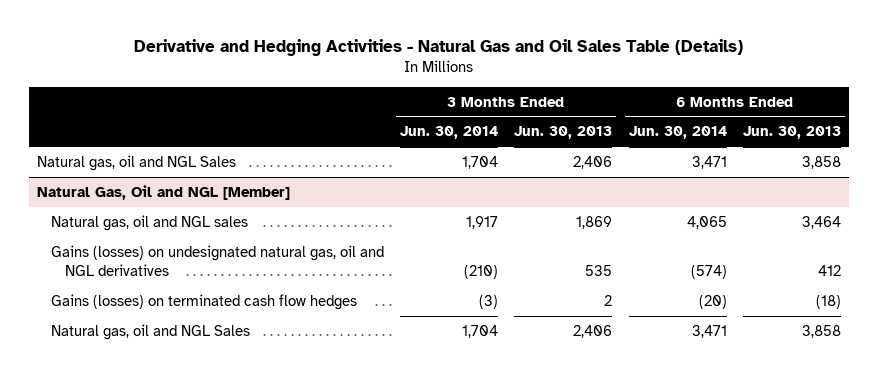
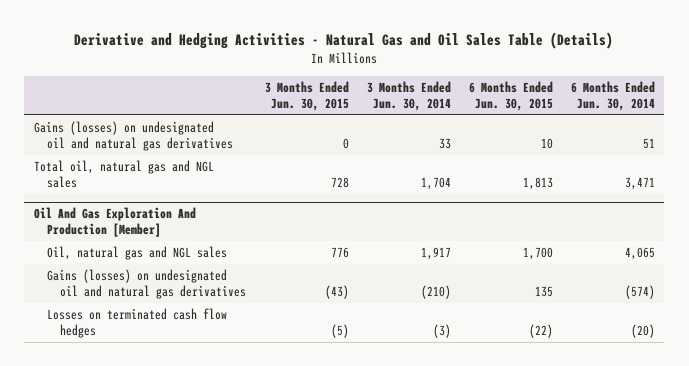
- | 3 Months Ended Jun. 30, 2014 | 3 Months Ended Jun. 30, 2013 | 6 Months Ended Jun. 30, 2014 | 6 Months Ended Jun. 30, 2013
+ | 3 Months Ended Jun. 30, 2015 | 3 Months Ended Jun. 30, 2014 | 6 Months Ended Jun. 30, 2015 | 6 Months Ended Jun. 30, 2014
- Natural gas, oil and NGL Sales | 1,704 | 2,406 | 3,471 | 3,858
- Natural Gas, Oil and NGL [Member]
- Natural gas, oil and NGL sales | 1,917 | 1,869 | 4,065 | 3,464
- Gains (losses) on undesignated natural gas, oil and NGL derivatives | (210) | 535 | (574) | 412
- Gains (losses) on terminated cash flow hedges | (3) | 2 | (20) | (18)
- Natural gas, oil and NGL Sales | 1,704 | 2,406 | 3,471 | 3,858
+ Gains (losses) on undesignated oil and natural gas derivatives | 0 | 33 | 10 | 51
+ Total oil, natural gas and NGL sales | 728 | 1,704 | 1,813 | 3,471
+ Oil And Gas Exploration And Production [Member]
+ Oil, natural gas and NGL sales | 776 | 1,917 | 1,700 | 4,065
+ Gains (losses) on undesignated oil and natural gas derivatives | (43) | (210) | 135 | (574)
+ Losses on terminated cash flow hedges | (5) | (3) | (22) | (20)

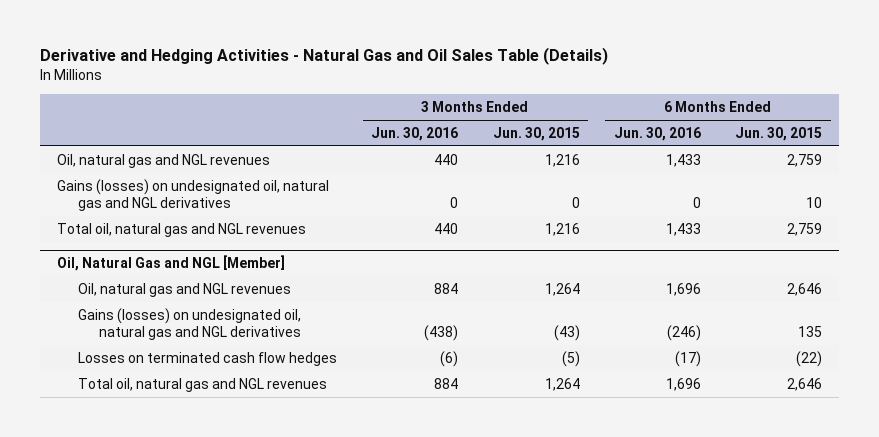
- | 3 Months Ended Jun. 30, 2015 | 3 Months Ended Jun. 30, 2014 | 6 Months Ended Jun. 30, 2015 | 6 Months Ended Jun. 30, 2014
+ | 3 Months Ended Jun. 30, 2016 | 3 Months Ended Jun. 30, 2015 | 6 Months Ended Jun. 30, 2016 | 6 Months Ended Jun. 30, 2015
- Gains (losses) on undesignated oil and natural gas derivatives | 0 | 33 | 10 | 51
- Total oil, natural gas and NGL sales | 728 | 1,704 | 1,813 | 3,471
- Oil And Gas Exploration And Production [Member]
- Oil, natural gas and NGL sales | 776 | 1,917 | 1,700 | 4,065
- Gains (losses) on undesignated oil and natural gas derivatives | (43) | (210) | 135 | (574)
+ Oil, natural gas and NGL revenues | 440 | 1,216 | 1,433 | 2,759
+ Gains (losses) on undesignated oil, natural gas and NGL derivatives | 0 | 0 | 0 | 10
+ Total oil, natural gas and NGL revenues | 440 | 1,216 | 1,433 | 2,759
+ Oil, Natural Gas and NGL [Member]
+ Oil, natural gas and NGL revenues | 884 | 1,264 | 1,696 | 2,646
+ Gains (losses) on undesignated oil, natural gas and NGL derivatives | (438) | (43) | (246) | 135
+ Total oil, natural gas and NGL revenues | 884 | 1,264 | 1,696 | 2,646

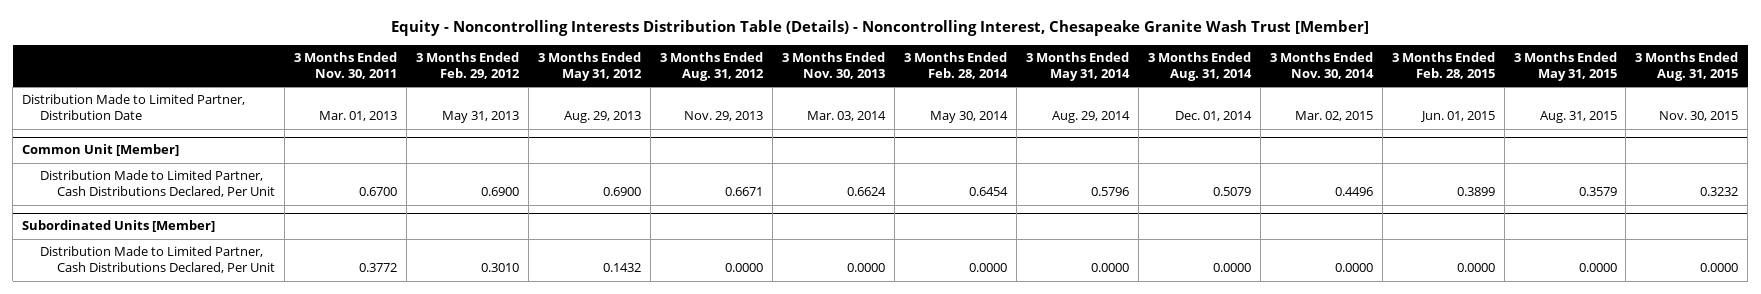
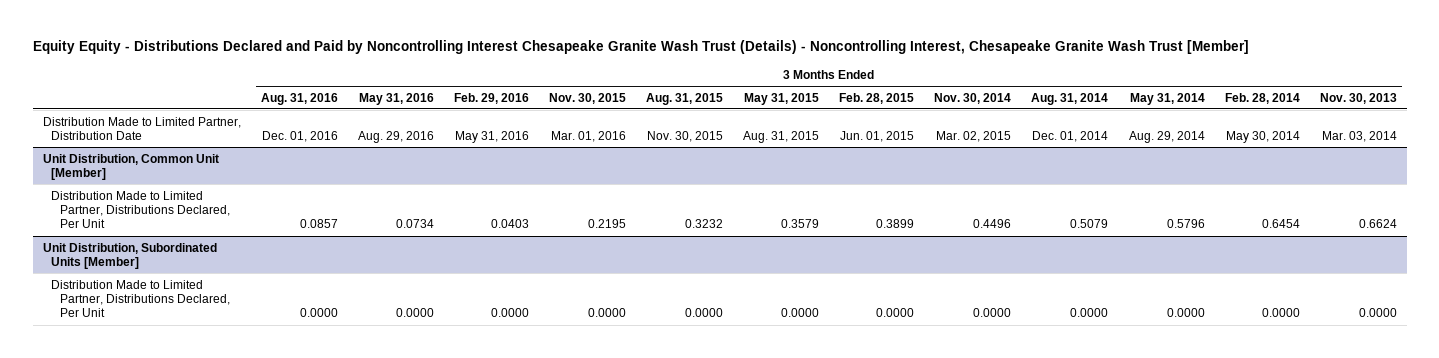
- Equity - Noncontrolling Interests Distribution Table (Details) - Noncontrolling Interest, Chesapeake Granite Wash Trust [Member]
+ Equity Equity - Distributions Declared and Paid by Noncontrolling Interest Chesapeake Granite Wash Trust (Details) - Noncontrolling Interest, Chesapeake Granite Wash Trust [Member]
- | 3 Months Ended Nov. 30, 2011 | 3 Months Ended Feb. 29, 2012 | 3 Months Ended May 31, 2012 | 3 Months Ended Aug. 31, 2012 | 3 Months Ended Nov. 30, 2013 | 3 Months Ended Feb. 28, 2014 | 3 Months Ended May 31, 2014 | 3 Months Ended Aug. 31, 2014 | 3 Months Ended Nov. 30, 2014 | 3 Months Ended Feb. 28, 2015 | 3 Months Ended May 31, 2015 | 3 Months Ended Aug. 31, 2015
+ | 3 Months Ended Aug. 31, 2016 | 3 Months Ended May 31, 2016 | 3 Months Ended Feb. 29, 2016 | 3 Months Ended Nov. 30, 2015 | 3 Months Ended Aug. 31, 2015 | 3 Months Ended May 31, 2015 | 3 Months Ended Feb. 28, 2015 | 3 Months Ended Nov. 30, 2014 | 3 Months Ended Aug. 31, 2014 | 3 Months Ended May 31, 2014 | 3 Months Ended Feb. 28, 2014 | 3 Months Ended Nov. 30, 2013
- Common Unit [Member]
- Distribution Made to Limited Partner, Cash Distributions Declared, Per Unit | 0.6700 | 0.6900 | 0.6900 | 0.6671 | 0.6624 | 0.6454 | 0.5796 | 0.5079 | 0.4496 | 0.3899 | 0.3579 | 0.3232
- Subordinated Units [Member]
- Distribution Made to Limited Partner, Cash Distributions Declared, Per Unit | 0.3772 | 0.3010 | 0.1432 | 0.0000 | 0.0000 | 0.0000 | 0.0000 | 0.0000 | 0.0000 | 0.0000 | 0.0000 | 0.0000
+ Unit Distribution, Common Unit [Member]
+ Distribution Made to Limited Partner, Distributions Declared, Per Unit | 0.0857 | 0.0734 | 0.0403 | 0.2195 | 0.3232 | 0.3579 | 0.3899 | 0.4496 | 0.5079 | 0.5796 | 0.6454 | 0.6624
+ Unit Distribution, Subordinated Units [Member]
+ Distribution Made to Limited Partner, Distributions Declared, Per Unit | 0.0000 | 0.0000 | 0.0000 | 0.0000 | 0.0000 | 0.0000 | 0.0000 | 0.0000 | 0.0000 | 0.0000 | 0.0000 | 0.0000

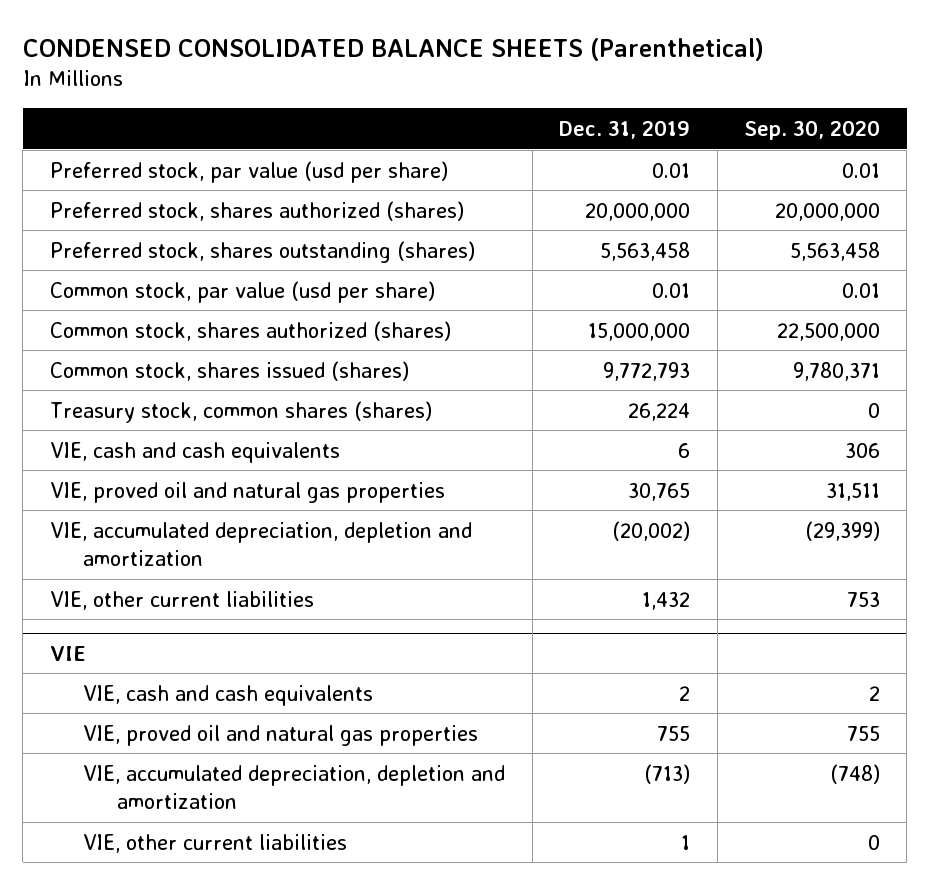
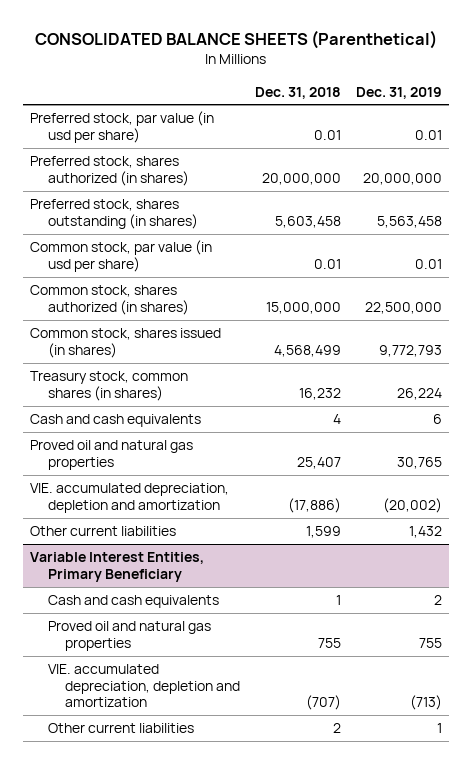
- CONDENSED CONSOLIDATED BALANCE SHEETS (Parenthetical)
+ CONSOLIDATED BALANCE SHEETS (Parenthetical)
- | Dec. 31, 2019 | Sep. 30, 2020
+ | Dec. 31, 2018 | Dec. 31, 2019
- Preferred stock, par value (usd per share) | 0.01 | 0.01
- Preferred stock, shares authorized (shares) | 20,000,000 | 20,000,000
- Preferred stock, shares outstanding (shares) | 5,563,458 | 5,563,458
- Common stock, par value (usd per share) | 0.01 | 0.01
- Common stock, shares authorized (shares) | 15,000,000 | 22,500,000
- Common stock, shares issued (shares) | 9,772,793 | 9,780,371
- Treasury stock, common shares (shares) | 26,224 | 0
- VIE, cash and cash equivalents | 6 | 306
- VIE, proved oil and natural gas properties | 30,765 | 31,511
- VIE, accumulated depreciation, depletion and amortization | (20,002) | (29,399)
- VIE, other current liabilities | 1,432 | 753
- VIE
- VIE, cash and cash equivalents | 2 | 2
- VIE, proved oil and natural gas properties | 755 | 755
- VIE, accumulated depreciation, depletion and amortization | (713) | (748)
- VIE, other current liabilities | 1 | 0
+ Preferred stock, par value (in usd per share) | 0.01 | 0.01
+ Preferred stock, shares authorized (in shares) | 20,000,000 | 20,000,000
+ Preferred stock, shares outstanding (in shares) | 5,603,458 | 5,563,458
+ Common stock, par value (in usd per share) | 0.01 | 0.01
+ Common stock, shares authorized (in shares) | 15,000,000 | 22,500,000
+ Common stock, shares issued (in shares) | 4,568,499 | 9,772,793
+ Treasury stock, common shares (in shares) | 16,232 | 26,224
+ Cash and cash equivalents | 4 | 6
+ Proved oil and natural gas properties | 25,407 | 30,765
+ VIE. accumulated depreciation, depletion and amortization | (17,886) | (20,002)
+ Other current liabilities | 1,599 | 1,432
+ Variable Interest Entities, Primary Beneficiary
+ Cash and cash equivalents | 1 | 2
+ Proved oil and natural gas properties | 755 | 755
+ VIE. accumulated depreciation, depletion and amortization | (707) | (713)
+ Other current liabilities | 2 | 1

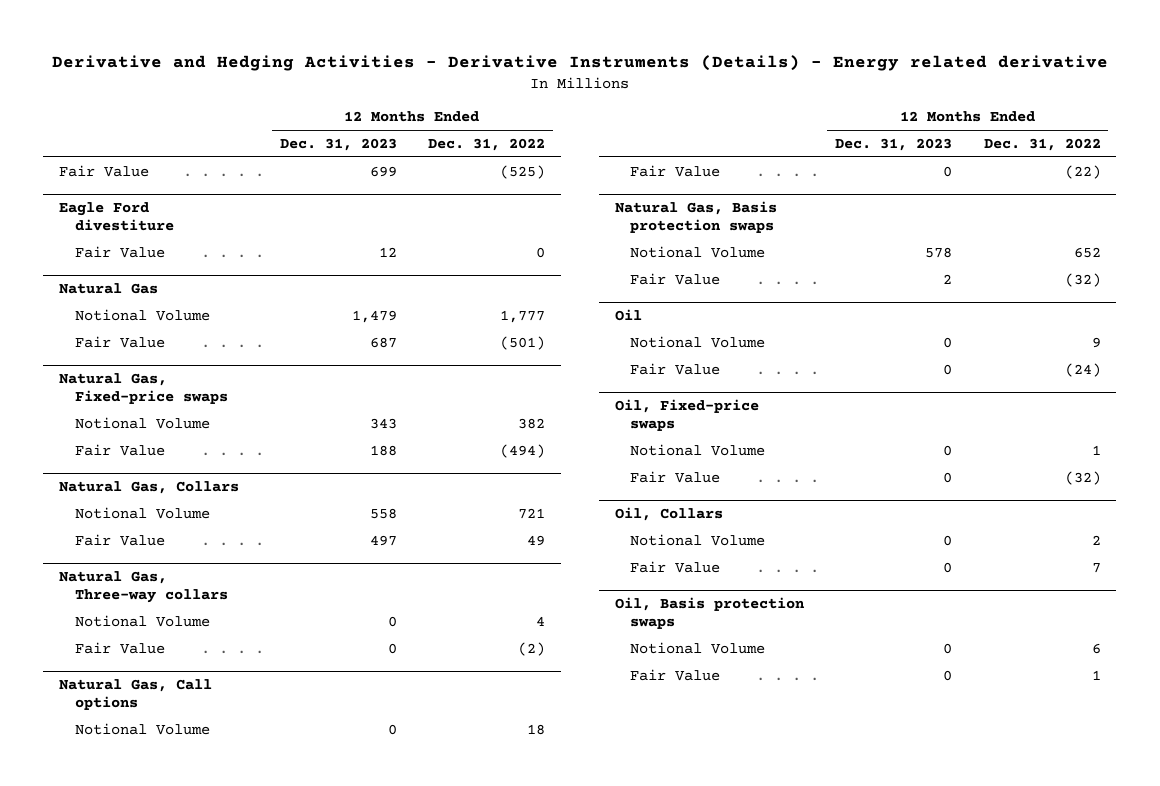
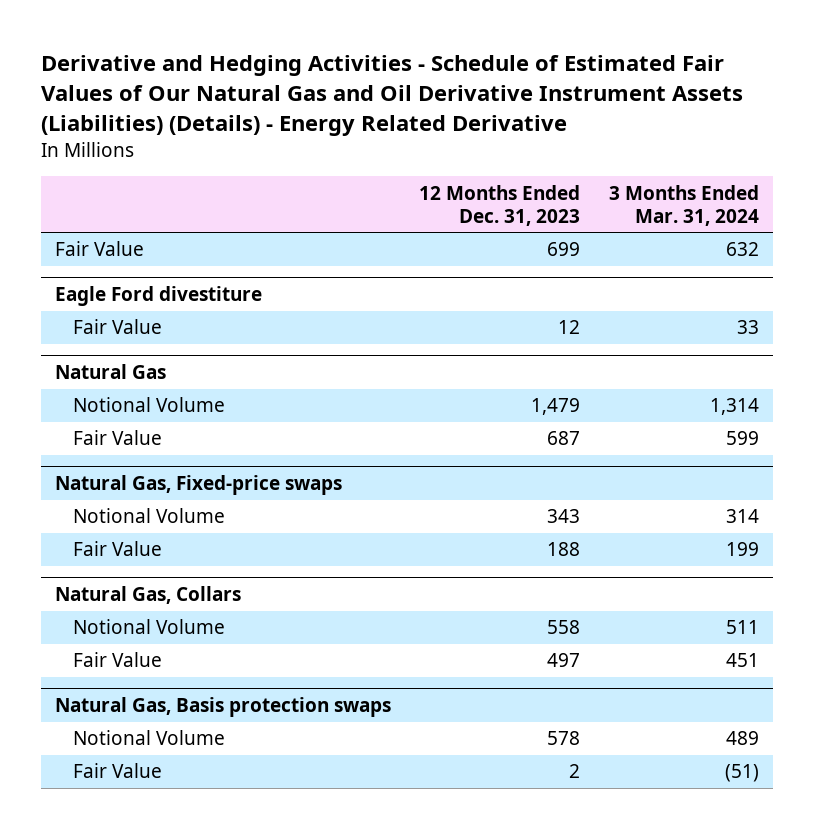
- Derivative and Hedging Activities - Derivative Instruments (Details) - Energy related derivative
+ Derivative and Hedging Activities - Schedule of Estimated Fair Values of Our Natural Gas and Oil Derivative Instrument Assets (Liabilities) (Details) - Energy Related Derivative
- | 12 Months Ended Dec. 31, 2023 | 12 Months Ended Dec. 31, 2022
+ | 12 Months Ended Dec. 31, 2023 | 3 Months Ended Mar. 31, 2024
- Natural Gas, Three-way collars
- Notional Volume | 0 | 4
- Fair Value | 0 | (2)
- Natural Gas, Call options
- Notional Volume | 0 | 18
- Fair Value | 0 | (22)
- Oil
- Notional Volume | 0 | 9
- Fair Value | 0 | (24)
- Oil, Fixed-price swaps
- Notional Volume | 0 | 1
- Fair Value | 0 | (32)
- Oil, Collars
- Notional Volume | 0 | 2
- Fair Value | 0 | 7
- Oil, Basis protection swaps
- Notional Volume | 0 | 6
- Fair Value | 0 | 1

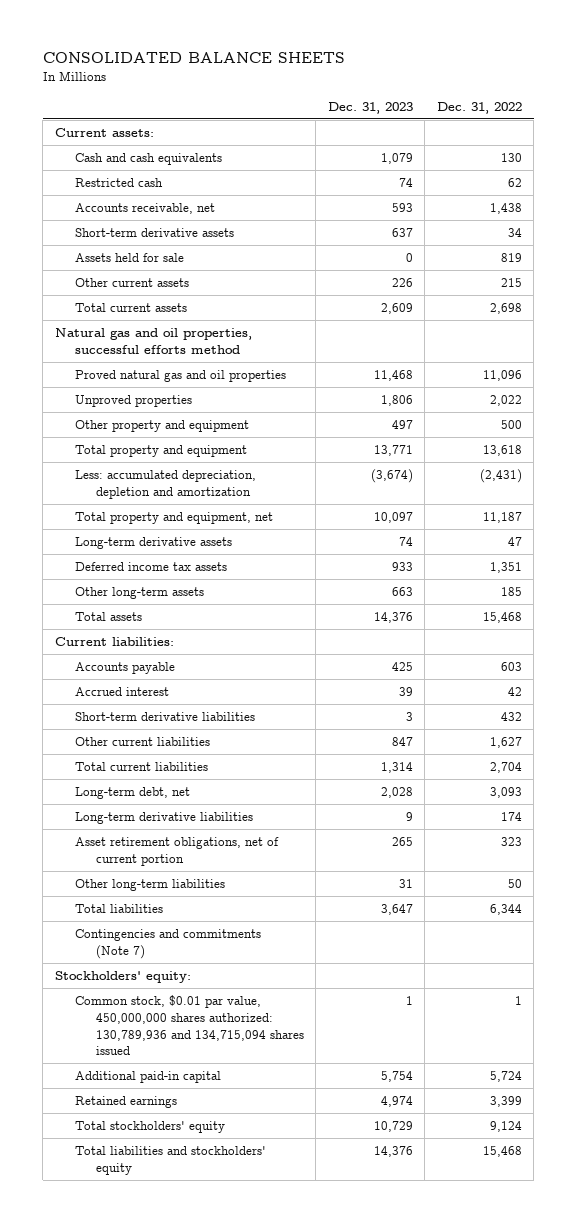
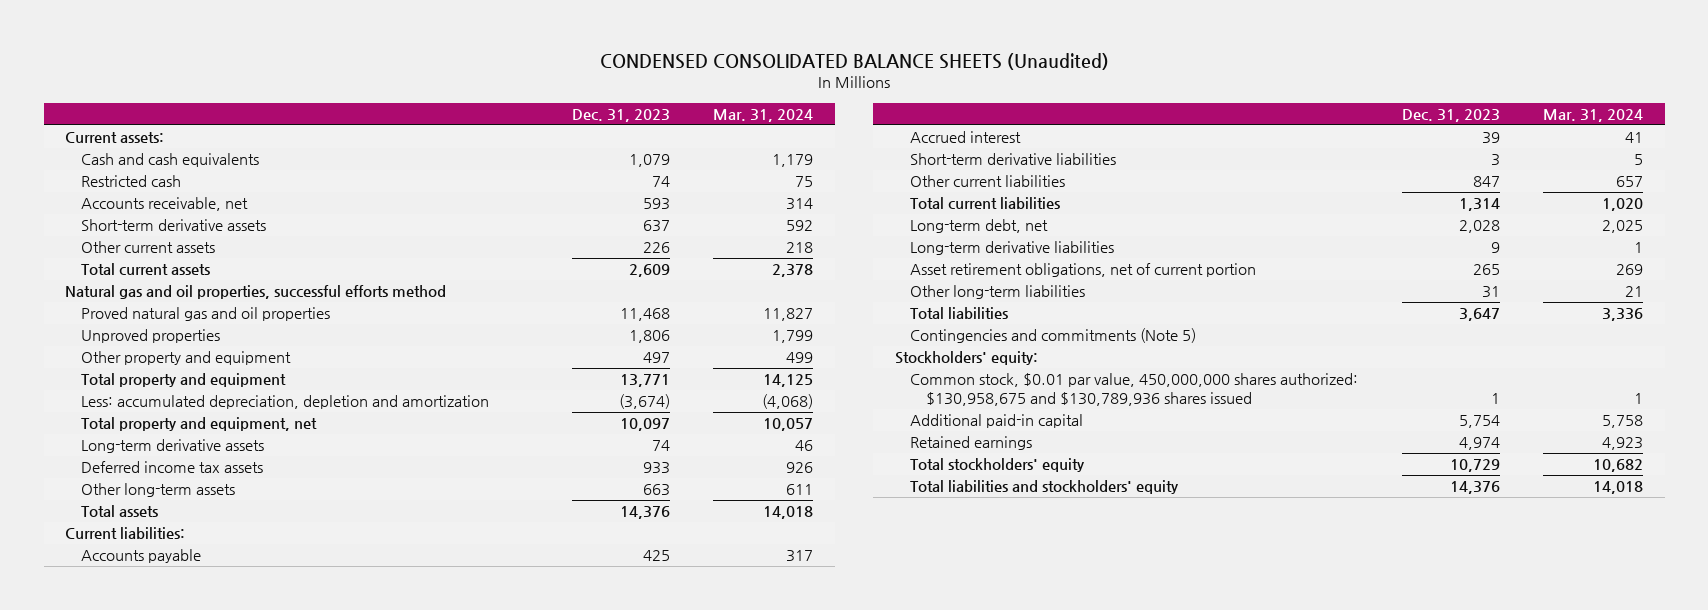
- CONSOLIDATED BALANCE SHEETS
+ CONDENSED CONSOLIDATED BALANCE SHEETS (Unaudited)
- | Dec. 31, 2023 | Dec. 31, 2022
+ | Dec. 31, 2023 | Mar. 31, 2024
- Assets held for sale | 0 | 819
- Contingencies and commitments (Note 7)
+ Contingencies and commitments (Note 5)
- Common stock, $0.01 par value, 450,000,000 shares authorized: 130,789,936 and 134,715,094 shares issued | 1 | 1
+ Common stock, $0.01 par value, 450,000,000 shares authorized: $130,958,675 and $130,789,936 shares issued | 1 | 1

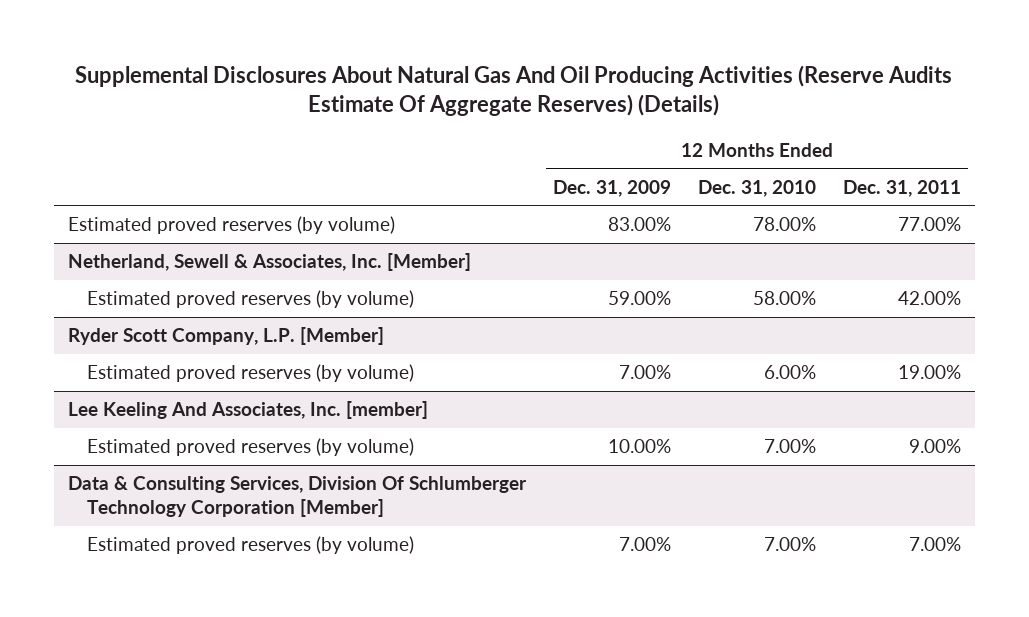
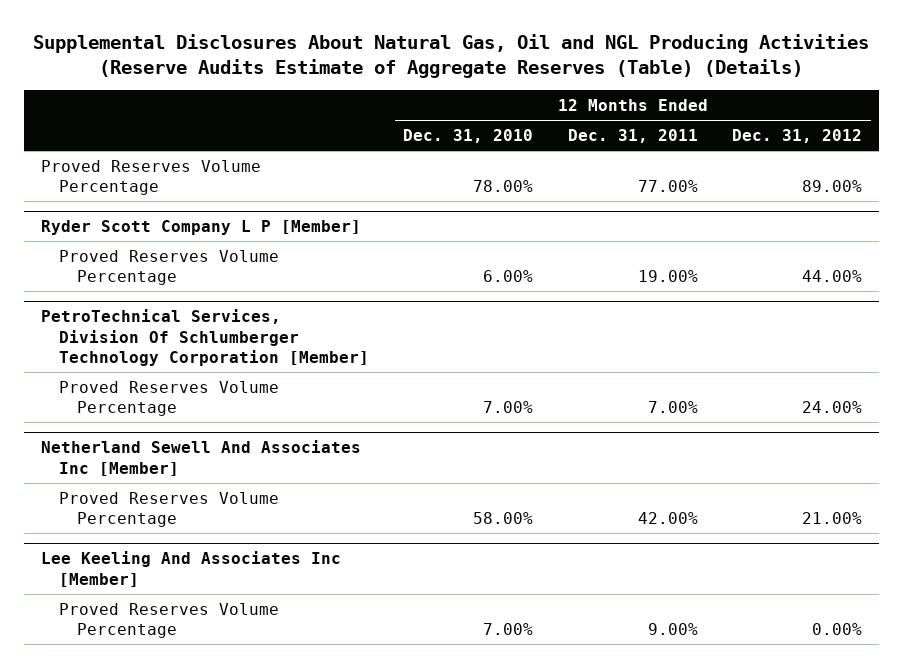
- Supplemental Disclosures About Natural Gas And Oil Producing Activities (Reserve Audits Estimate Of Aggregate Reserves) (Details)
+ Supplemental Disclosures About Natural Gas, Oil and NGL Producing Activities (Reserve Audits Estimate of Aggregate Reserves (Table) (Details)
- | 12 Months Ended Dec. 31, 2009 | 12 Months Ended Dec. 31, 2010 | 12 Months Ended Dec. 31, 2011
+ | 12 Months Ended Dec. 31, 2010 | 12 Months Ended Dec. 31, 2011 | 12 Months Ended Dec. 31, 2012
- Estimated proved reserves (by volume) | 83.00% | 78.00% | 77.00%
- Netherland, Sewell & Associates, Inc. [Member]
- Estimated proved reserves (by volume) | 59.00% | 58.00% | 42.00%
- Ryder Scott Company, L.P. [Member]
- Estimated proved reserves (by volume) | 7.00% | 6.00% | 19.00%
- Lee Keeling And Associates, Inc. [member]
- Estimated proved reserves (by volume) | 10.00% | 7.00% | 9.00%
- Data & Consulting Services, Division Of Schlumberger Technology Corporation [Member]
- Estimated proved reserves (by volume) | 7.00% | 7.00% | 7.00%
+ Proved Reserves Volume Percentage | 78.00% | 77.00% | 89.00%
+ Ryder Scott Company L P [Member]
+ Proved Reserves Volume Percentage | 6.00% | 19.00% | 44.00%
+ PetroTechnical Services, Division Of Schlumberger Technology Corporation [Member]
+ Proved Reserves Volume Percentage | 7.00% | 7.00% | 24.00%
+ Netherland Sewell And Associates Inc [Member]
+ Proved Reserves Volume Percentage | 58.00% | 42.00% | 21.00%
+ Lee Keeling And Associates Inc [Member]
+ Proved Reserves Volume Percentage | 7.00% | 9.00% | 0.00%

